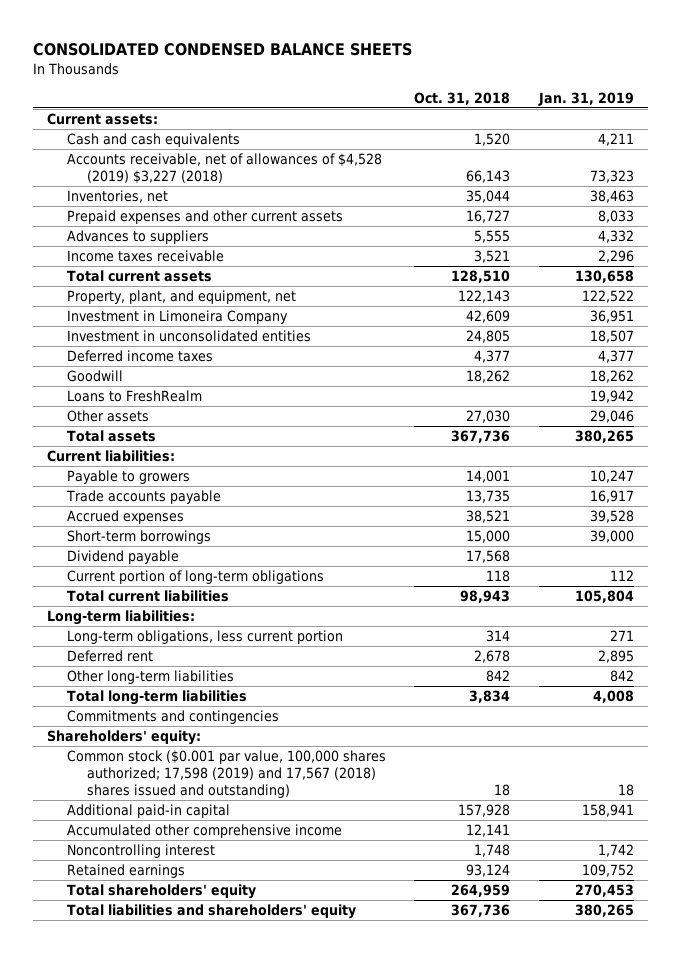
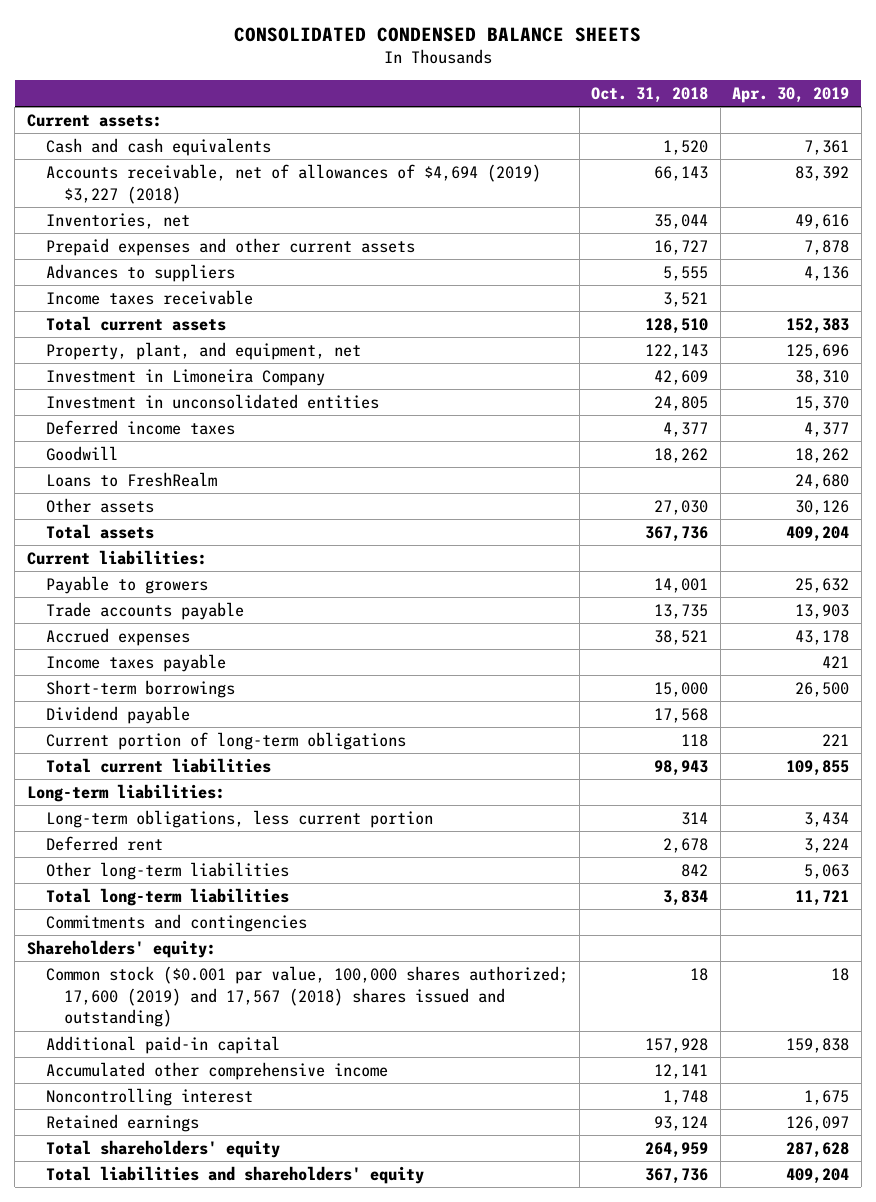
- | Oct. 31, 2018 | Jan. 31, 2019
+ | Oct. 31, 2018 | Apr. 30, 2019
- Accounts receivable, net of allowances of $4,528 (2019) $3,227 (2018) | 66,143 | 73,323
+ Accounts receivable, net of allowances of $4,694 (2019) $3,227 (2018) | 66,143 | 83,392
+ Income taxes payable | | 421
- Common stock ($0.001 par value, 100,000 shares authorized; 17,598 (2019) and 17,567 (2018) shares issued and outstanding) | 18 | 18
+ Common stock ($0.001 par value, 100,000 shares authorized; 17,600 (2019) and 17,567 (2018) shares issued and outstanding) | 18 | 18

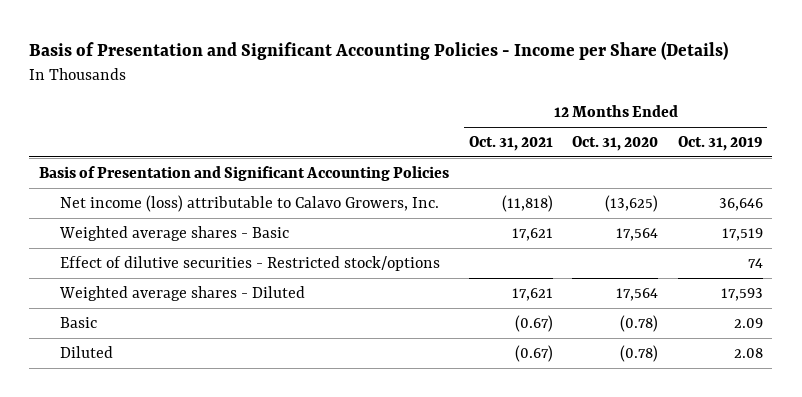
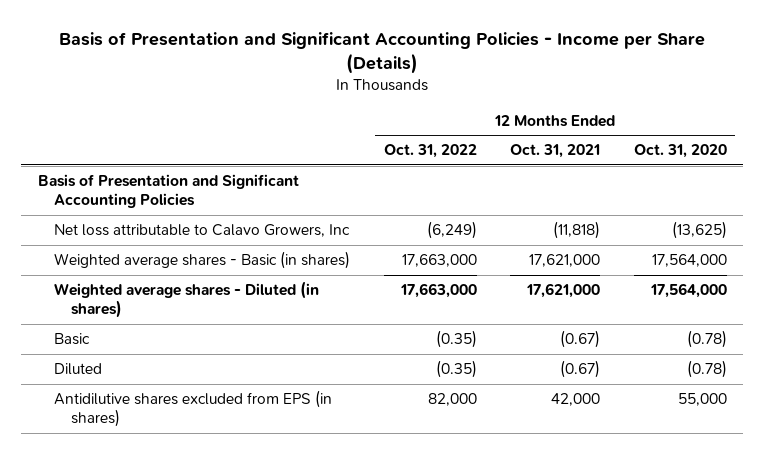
- | 12 Months Ended Oct. 31, 2021 | 12 Months Ended Oct. 31, 2020 | 12 Months Ended Oct. 31, 2019
+ | 12 Months Ended Oct. 31, 2022 | 12 Months Ended Oct. 31, 2021 | 12 Months Ended Oct. 31, 2020
- Net income (loss) attributable to Calavo Growers, Inc. | (11,818) | (13,625) | 36,646
- Weighted average shares - Basic | 17,621 | 17,564 | 17,519
- Effect of dilutive securities - Restricted stock/options | | | 74
- Weighted average shares - Diluted | 17,621 | 17,564 | 17,593
+ Net loss attributable to Calavo Growers, Inc | (6,249) | (11,818) | (13,625)
+ Weighted average shares - Basic (in shares) | 17,663,000 | 17,621,000 | 17,564,000
+ Weighted average shares - Diluted (in shares) | 17,663,000 | 17,621,000 | 17,564,000
+ Antidilutive shares excluded from EPS (in shares) | 82,000 | 42,000 | 55,000

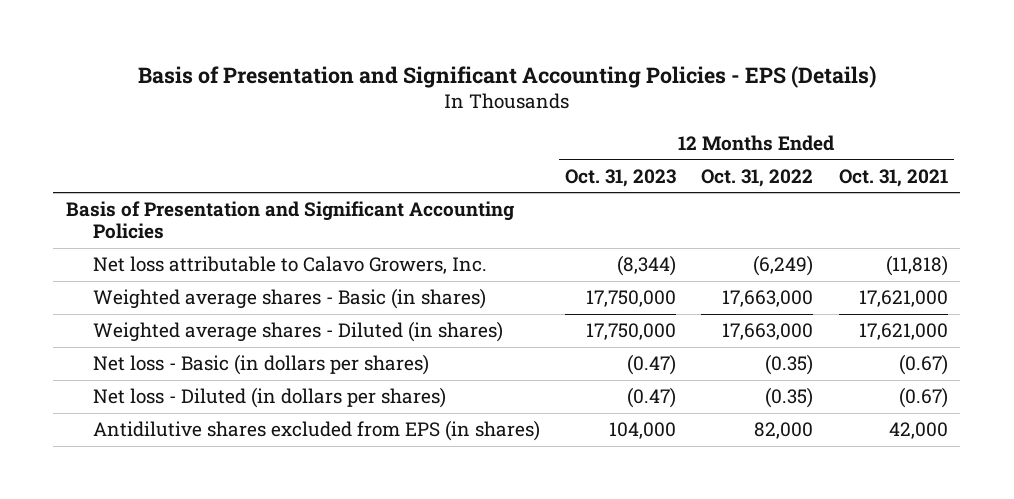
- Basis of Presentation and Significant Accounting Policies - Income per Share (Details)
+ Basis of Presentation and Significant Accounting Policies - EPS (Details)
- | 12 Months Ended Oct. 31, 2022 | 12 Months Ended Oct. 31, 2021 | 12 Months Ended Oct. 31, 2020
+ | 12 Months Ended Oct. 31, 2023 | 12 Months Ended Oct. 31, 2022 | 12 Months Ended Oct. 31, 2021
- Net loss attributable to Calavo Growers, Inc | (6,249) | (11,818) | (13,625)
+ Net loss attributable to Calavo Growers, Inc. | (8,344) | (6,249) | (11,818)
- Basic | (0.35) | (0.67) | (0.78)
- Diluted | (0.35) | (0.67) | (0.78)
+ Net loss - Basic (in dollars per shares) | (0.47) | (0.35) | (0.67)
+ Net loss - Diluted (in dollars per shares) | (0.47) | (0.35) | (0.67)

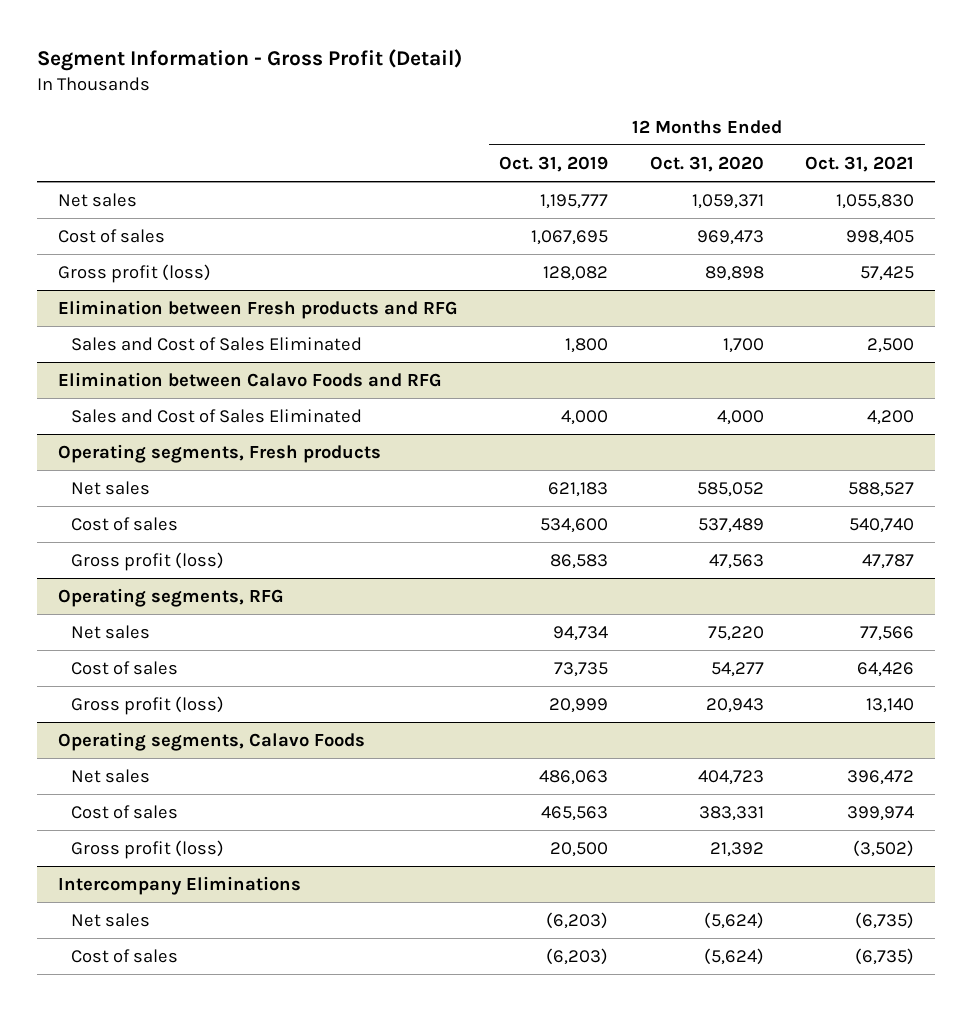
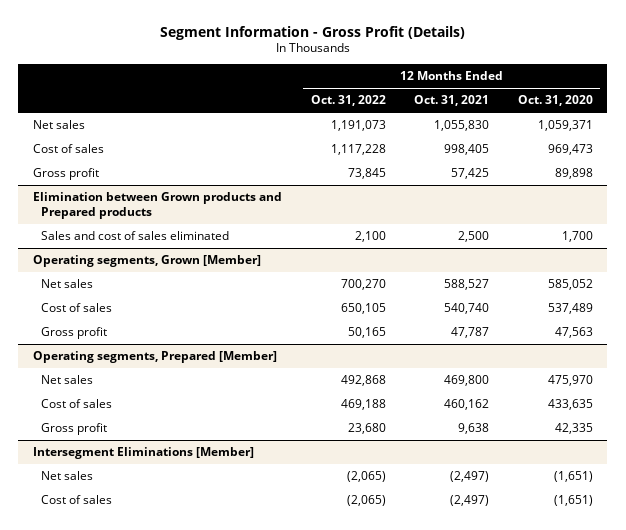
- Segment Information - Gross Profit (Detail)
+ Segment Information - Gross Profit (Details)
- | 12 Months Ended Oct. 31, 2019 | 12 Months Ended Oct. 31, 2020 | 12 Months Ended Oct. 31, 2021
+ | 12 Months Ended Oct. 31, 2022 | 12 Months Ended Oct. 31, 2021 | 12 Months Ended Oct. 31, 2020
- Gross profit (loss) | 128,082 | 89,898 | 57,425
- Elimination between Fresh products and RFG
- Sales and Cost of Sales Eliminated | 1,800 | 1,700 | 2,500
- Elimination between Calavo Foods and RFG
- Sales and Cost of Sales Eliminated | 4,000 | 4,000 | 4,200
- Operating segments, Fresh products
+ Gross profit | 73,845 | 57,425 | 89,898
+ Elimination between Grown products and Prepared products
+ Sales and cost of sales eliminated | 2,100 | 2,500 | 1,700
+ Operating segments, Grown [Member]
- Gross profit (loss) | 86,583 | 47,563 | 47,787
- Operating segments, RFG
- Net sales | 94,734 | 75,220 | 77,566
- Cost of sales | 73,735 | 54,277 | 64,426
- Gross profit (loss) | 20,999 | 20,943 | 13,140
- Operating segments, Calavo Foods
- Net sales | 486,063 | 404,723 | 396,472
- Cost of sales | 465,563 | 383,331 | 399,974
- Gross profit (loss) | 20,500 | 21,392 | (3,502)
- Intercompany Eliminations
- Net sales | (6,203) | (5,624) | (6,735)
- Cost of sales | (6,203) | (5,624) | (6,735)
+ Gross profit | 50,165 | 47,787 | 47,563
+ Operating segments, Prepared [Member]
+ Net sales | 492,868 | 469,800 | 475,970
+ Cost of sales | 469,188 | 460,162 | 433,635
+ Gross profit | 23,680 | 9,638 | 42,335
+ Intersegment Eliminations [Member]
+ Net sales | (2,065) | (2,497) | (1,651)
+ Cost of sales | (2,065) | (2,497) | (1,651)

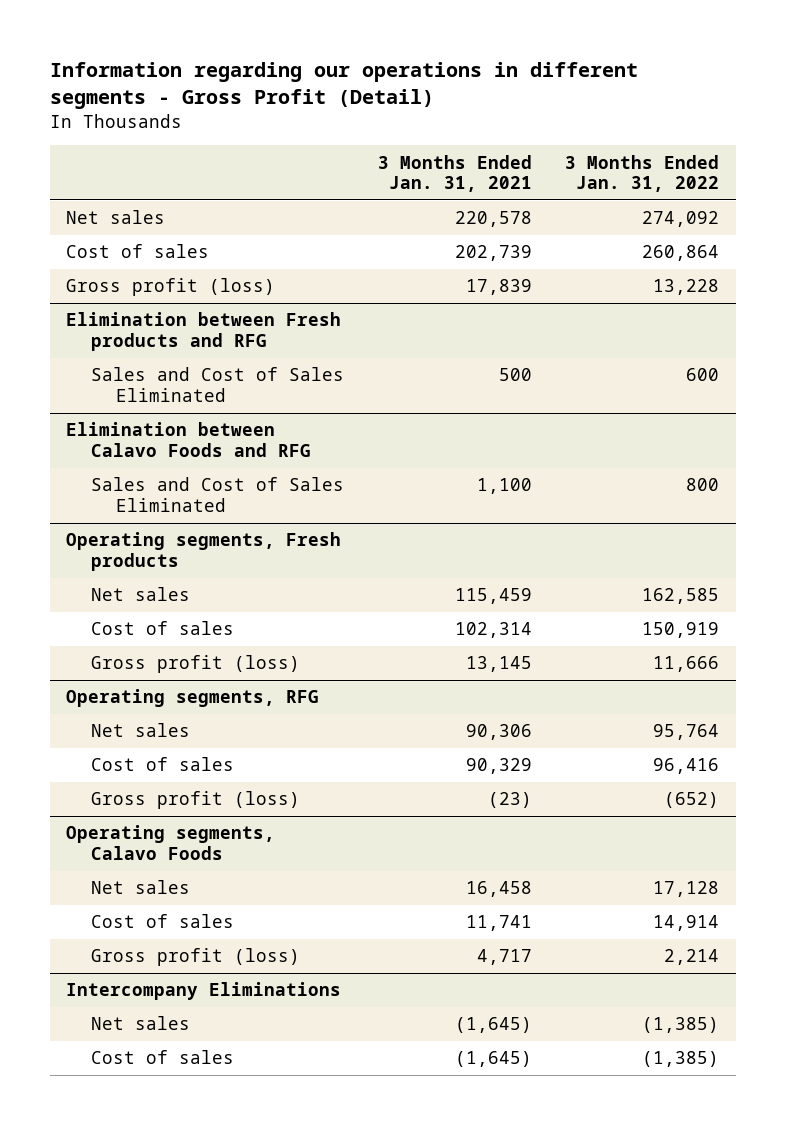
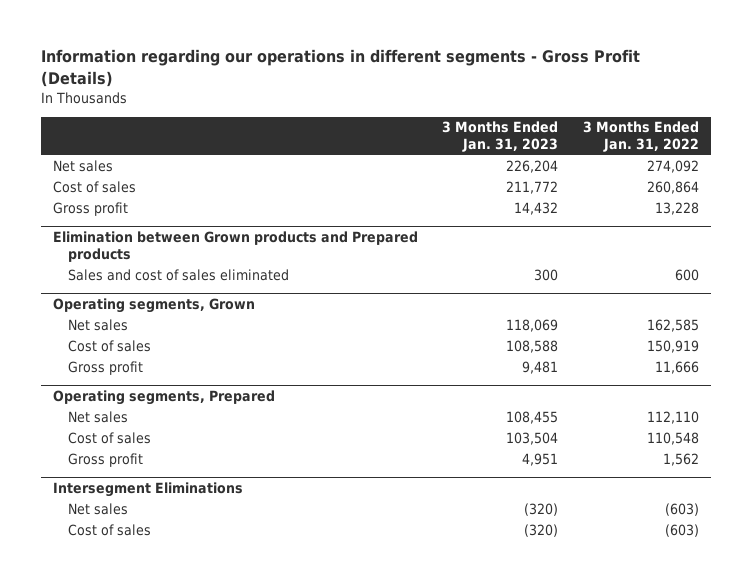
- Information regarding our operations in different segments - Gross Profit (Detail)
+ Information regarding our operations in different segments - Gross Profit (Details)
- | 3 Months Ended Jan. 31, 2021 | 3 Months Ended Jan. 31, 2022
+ | 3 Months Ended Jan. 31, 2023 | 3 Months Ended Jan. 31, 2022
- Gross profit (loss) | 17,839 | 13,228
- Elimination between Fresh products and RFG
- Sales and Cost of Sales Eliminated | 500 | 600
- Elimination between Calavo Foods and RFG
- Sales and Cost of Sales Eliminated | 1,100 | 800
- Operating segments, Fresh products
+ Gross profit | 14,432 | 13,228
+ Elimination between Grown products and Prepared products
+ Sales and cost of sales eliminated | 300 | 600
+ Operating segments, Grown
- Gross profit (loss) | 13,145 | 11,666
- Operating segments, RFG
- Net sales | 90,306 | 95,764
- Cost of sales | 90,329 | 96,416
- Gross profit (loss) | (23) | (652)
- Operating segments, Calavo Foods
- Net sales | 16,458 | 17,128
- Cost of sales | 11,741 | 14,914
- Gross profit (loss) | 4,717 | 2,214
- Intercompany Eliminations
- Net sales | (1,645) | (1,385)
- Cost of sales | (1,645) | (1,385)
+ Gross profit | 9,481 | 11,666
+ Operating segments, Prepared
+ Net sales | 108,455 | 112,110
+ Cost of sales | 103,504 | 110,548
+ Gross profit | 4,951 | 1,562
+ Intersegment Eliminations
+ Net sales | (320) | (603)
+ Cost of sales | (320) | (603)

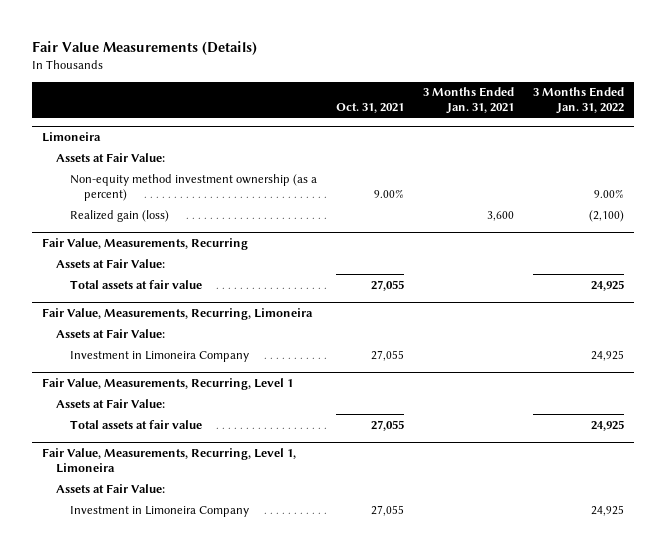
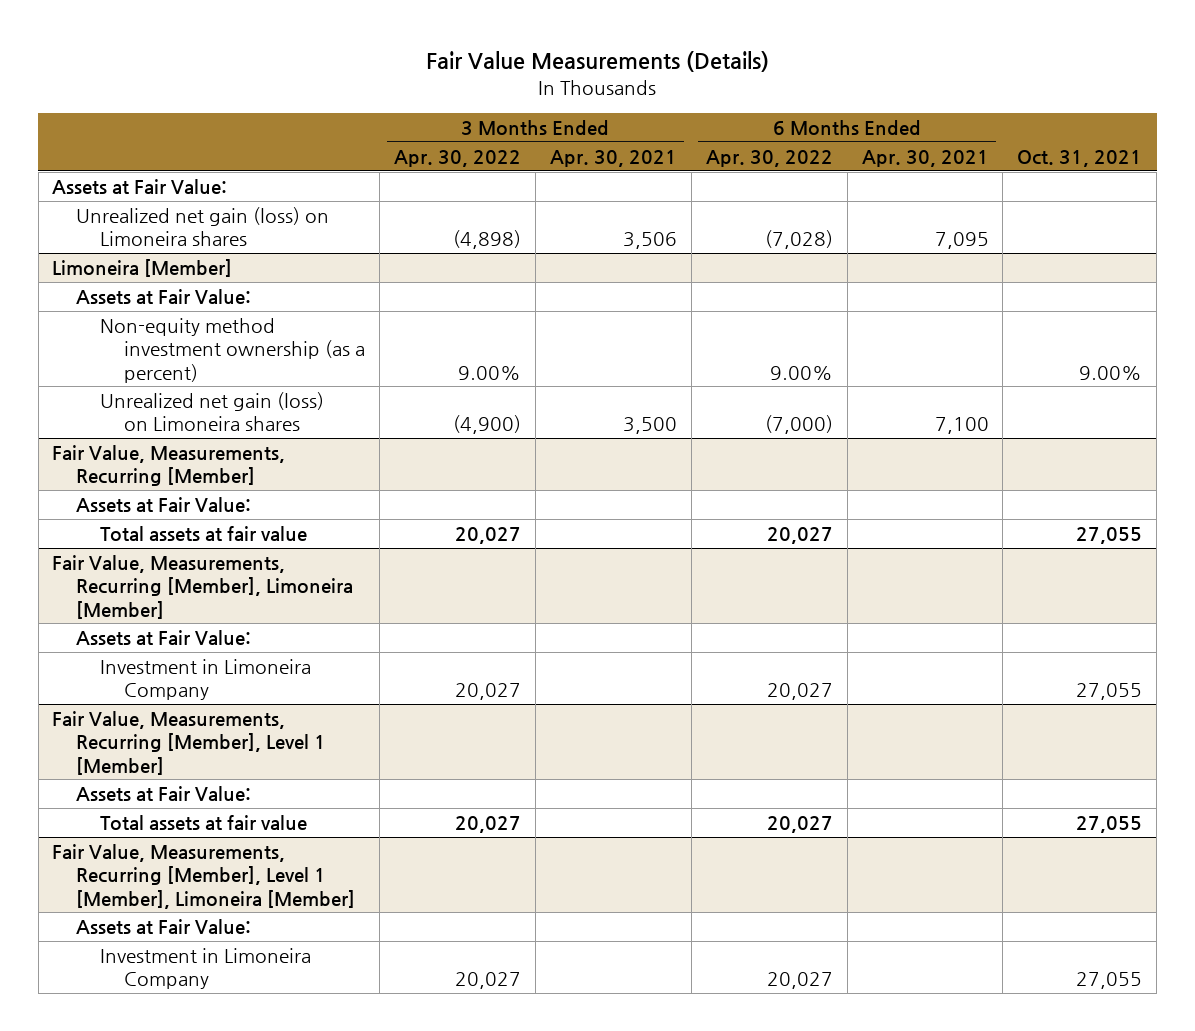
- | Oct. 31, 2021 | 3 Months Ended Jan. 31, 2021 | 3 Months Ended Jan. 31, 2022
+ | 3 Months Ended Apr. 30, 2022 | 3 Months Ended Apr. 30, 2021 | 6 Months Ended Apr. 30, 2022 | 6 Months Ended Apr. 30, 2021 | Oct. 31, 2021
- Limoneira
+ Unrealized net gain (loss) on Limoneira shares | (4,898) | 3,506 | (7,028) | 7,095 |
+ Limoneira [Member]
+ Assets at Fair Value:
- Realized gain (loss) | | 3,600 | (2,100)
- Fair Value, Measurements, Recurring
+ Unrealized net gain (loss) on Limoneira shares | (4,900) | 3,500 | (7,000) | 7,100 |
+ Fair Value, Measurements, Recurring [Member]
- Fair Value, Measurements, Recurring, Limoneira
+ Fair Value, Measurements, Recurring [Member], Limoneira [Member]
- Fair Value, Measurements, Recurring, Level 1
+ Fair Value, Measurements, Recurring [Member], Level 1 [Member]
- Fair Value, Measurements, Recurring, Level 1, Limoneira
+ Fair Value, Measurements, Recurring [Member], Level 1 [Member], Limoneira [Member]

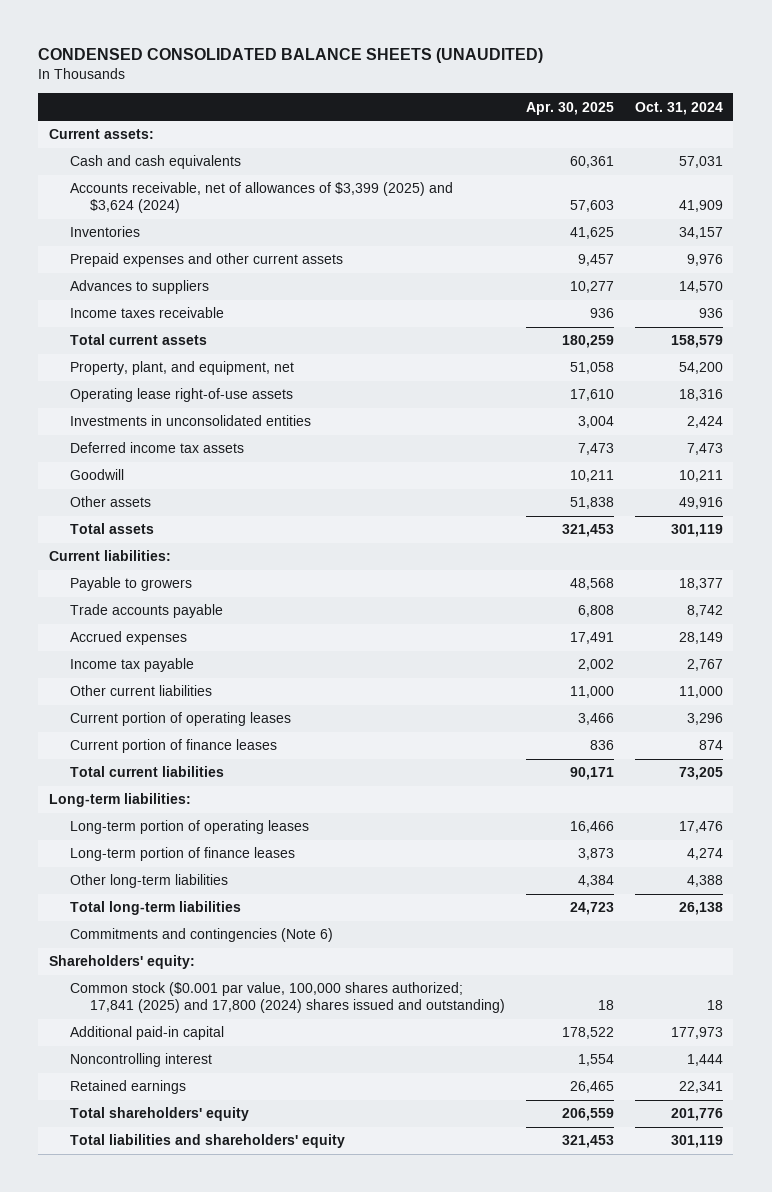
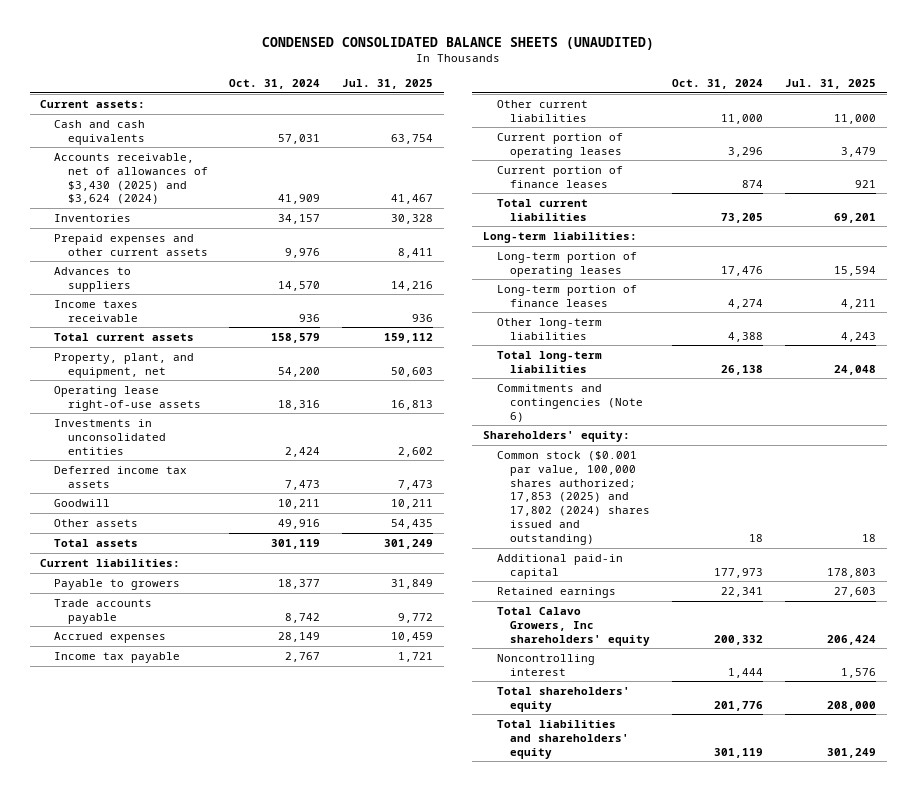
- | Apr. 30, 2025 | Oct. 31, 2024
+ | Oct. 31, 2024 | Jul. 31, 2025
- Accounts receivable, net of allowances of $3,399 (2025) and $3,624 (2024) | 57,603 | 41,909
+ Accounts receivable, net of allowances of $3,430 (2025) and $3,624 (2024) | 41,909 | 41,467
- Common stock ($0.001 par value, 100,000 shares authorized; 17,841 (2025) and 17,800 (2024) shares issued and outstanding) | 18 | 18
+ Common stock ($0.001 par value, 100,000 shares authorized; 17,853 (2025) and 17,802 (2024) shares issued and outstanding) | 18 | 18
+ Total Calavo Growers, Inc shareholders' equity | 200,332 | 206,424
moved down: Noncontrolling interest | 1,444 | 1,576

